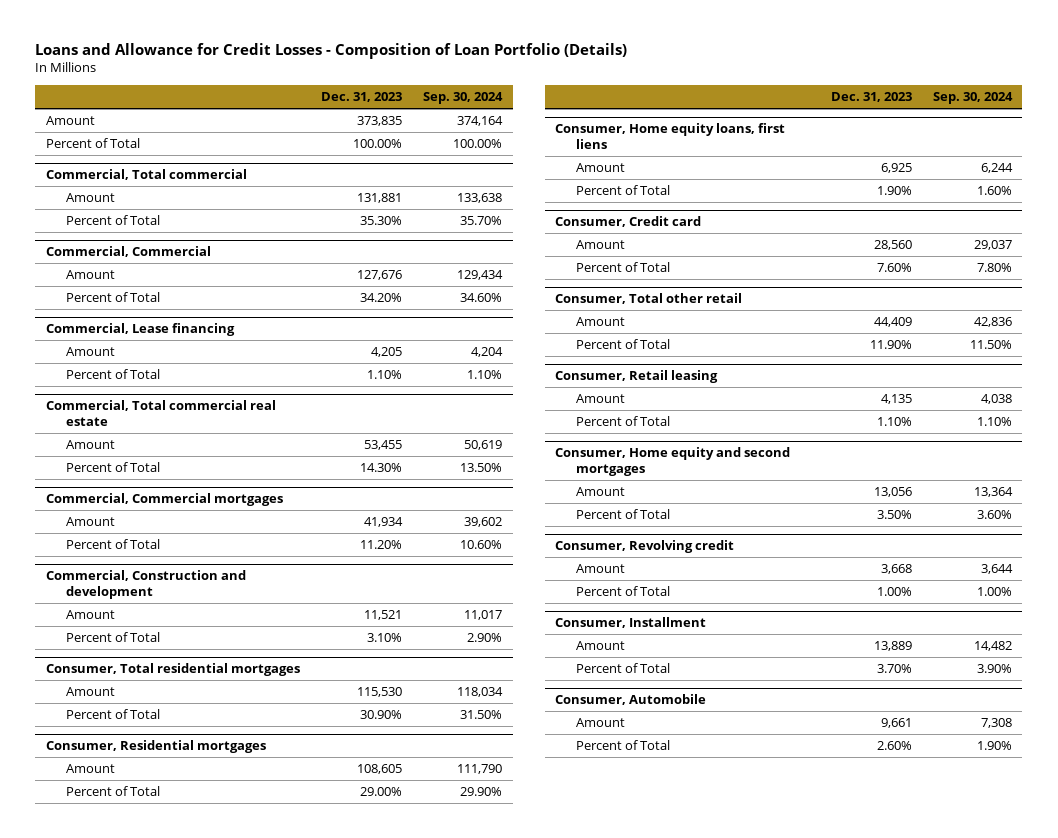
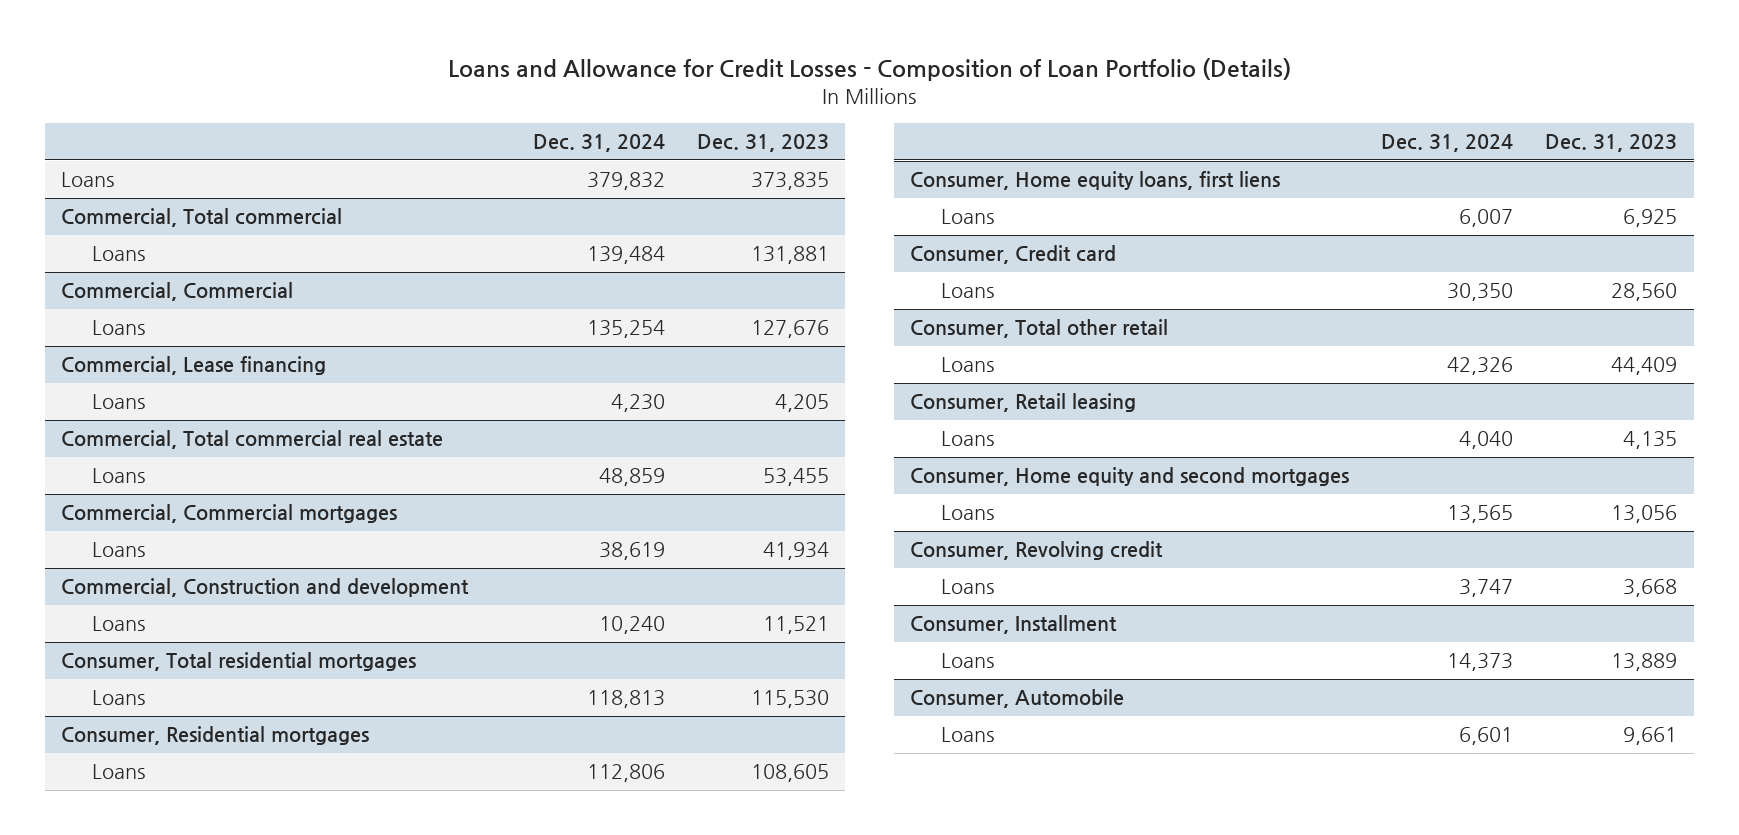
- | Dec. 31, 2023 | Sep. 30, 2024
+ | Dec. 31, 2024 | Dec. 31, 2023
- Amount | 373,835 | 374,164
- Percent of Total | 100.00% | 100.00%
+ Loans | 379,832 | 373,835
@ Commercial, Total commercial
- Amount | 131,881 | 133,638
- Percent of Total | 35.30% | 35.70%
+ Loans | 139,484 | 131,881
@ Commercial, Commercial
- Amount | 127,676 | 129,434
- Percent of Total | 34.20% | 34.60%
+ Loans | 135,254 | 127,676
@ Commercial, Lease financing
- Amount | 4,205 | 4,204
- Percent of Total | 1.10% | 1.10%
+ Loans | 4,230 | 4,205
@ Commercial, Total commercial real estate
- Amount | 53,455 | 50,619
- Percent of Total | 14.30% | 13.50%
+ Loans | 48,859 | 53,455
@ Commercial, Commercial mortgages
- Amount | 41,934 | 39,602
- Percent of Total | 11.20% | 10.60%
+ Loans | 38,619 | 41,934
@ Commercial, Construction and development
- Amount | 11,521 | 11,017
- Percent of Total | 3.10% | 2.90%
+ Loans | 10,240 | 11,521
@ Consumer, Total residential mortgages
- Amount | 115,530 | 118,034
- Percent of Total | 30.90% | 31.50%
+ Loans | 118,813 | 115,530
@ Consumer, Residential mortgages
- Amount | 108,605 | 111,790
- Percent of Total | 29.00% | 29.90%
+ Loans | 112,806 | 108,605
@ Consumer, Home equity loans, first liens
- Amount | 6,925 | 6,244
- Percent of Total | 1.90% | 1.60%
+ Loans | 6,007 | 6,925
@ Consumer, Credit card
- Amount | 28,560 | 29,037
- Percent of Total | 7.60% | 7.80%
+ Loans | 30,350 | 28,560
@ Consumer, Total other retail
- Amount | 44,409 | 42,836
- Percent of Total | 11.90% | 11.50%
+ Loans | 42,326 | 44,409
@ Consumer, Retail leasing
- Amount | 4,135 | 4,038
- Percent of Total | 1.10% | 1.10%
+ Loans | 4,040 | 4,135
@ Consumer, Home equity and second mortgages
- Amount | 13,056 | 13,364
- Percent of Total | 3.50% | 3.60%
+ Loans | 13,565 | 13,056
@ Consumer, Revolving credit
- Amount | 3,668 | 3,644
- Percent of Total | 1.00% | 1.00%
+ Loans | 3,747 | 3,668
@ Consumer, Installment
- Amount | 13,889 | 14,482
- Percent of Total | 3.70% | 3.90%
+ Loans | 14,373 | 13,889
@ Consumer, Automobile
- Amount | 9,661 | 7,308
- Percent of Total | 2.60% | 1.90%
+ Loans | 6,601 | 9,661

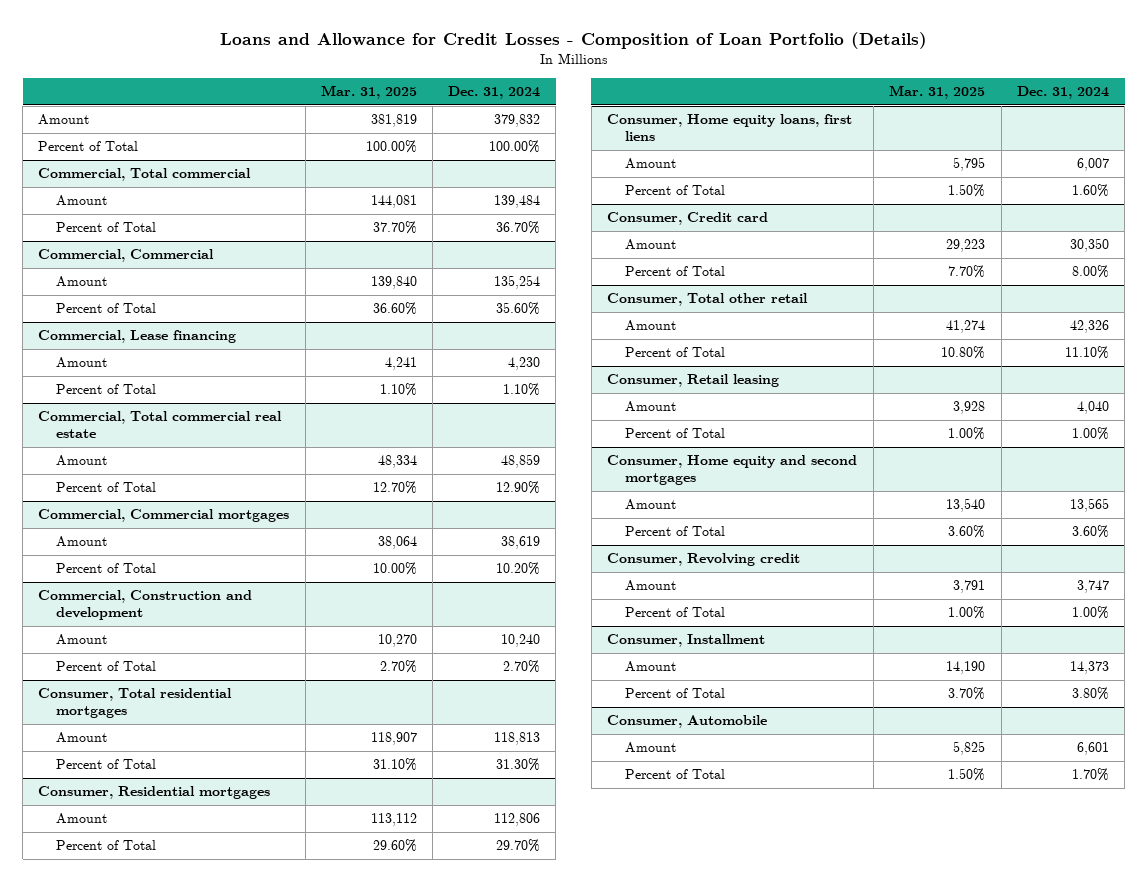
- | Dec. 31, 2024 | Dec. 31, 2023
+ | Mar. 31, 2025 | Dec. 31, 2024
- Loans | 379,832 | 373,835
+ Amount | 381,819 | 379,832
+ Percent of Total | 100.00% | 100.00%
@ Commercial, Total commercial
- Loans | 139,484 | 131,881
+ Amount | 144,081 | 139,484
+ Percent of Total | 37.70% | 36.70%
@ Commercial, Commercial
- Loans | 135,254 | 127,676
+ Amount | 139,840 | 135,254
+ Percent of Total | 36.60% | 35.60%
@ Commercial, Lease financing
- Loans | 4,230 | 4,205
+ Amount | 4,241 | 4,230
+ Percent of Total | 1.10% | 1.10%
@ Commercial, Total commercial real estate
- Loans | 48,859 | 53,455
+ Amount | 48,334 | 48,859
+ Percent of Total | 12.70% | 12.90%
@ Commercial, Commercial mortgages
- Loans | 38,619 | 41,934
+ Amount | 38,064 | 38,619
+ Percent of Total | 10.00% | 10.20%
@ Commercial, Construction and development
- Loans | 10,240 | 11,521
+ Amount | 10,270 | 10,240
+ Percent of Total | 2.70% | 2.70%
@ Consumer, Total residential mortgages
- Loans | 118,813 | 115,530
+ Amount | 118,907 | 118,813
+ Percent of Total | 31.10% | 31.30%
@ Consumer, Residential mortgages
- Loans | 112,806 | 108,605
+ Amount | 113,112 | 112,806
+ Percent of Total | 29.60% | 29.70%
@ Consumer, Home equity loans, first liens
- Loans | 6,007 | 6,925
+ Amount | 5,795 | 6,007
+ Percent of Total | 1.50% | 1.60%
@ Consumer, Credit card
- Loans | 30,350 | 28,560
+ Amount | 29,223 | 30,350
+ Percent of Total | 7.70% | 8.00%
@ Consumer, Total other retail
- Loans | 42,326 | 44,409
+ Amount | 41,274 | 42,326
+ Percent of Total | 10.80% | 11.10%
@ Consumer, Retail leasing
- Loans | 4,040 | 4,135
+ Amount | 3,928 | 4,040
+ Percent of Total | 1.00% | 1.00%
@ Consumer, Home equity and second mortgages
- Loans | 13,565 | 13,056
+ Amount | 13,540 | 13,565
+ Percent of Total | 3.60% | 3.60%
@ Consumer, Revolving credit
- Loans | 3,747 | 3,668
+ Amount | 3,791 | 3,747
+ Percent of Total | 1.00% | 1.00%
@ Consumer, Installment
- Loans | 14,373 | 13,889
+ Amount | 14,190 | 14,373
+ Percent of Total | 3.70% | 3.80%
@ Consumer, Automobile
- Loans | 6,601 | 9,661
+ Amount | 5,825 | 6,601
+ Percent of Total | 1.50% | 1.70%

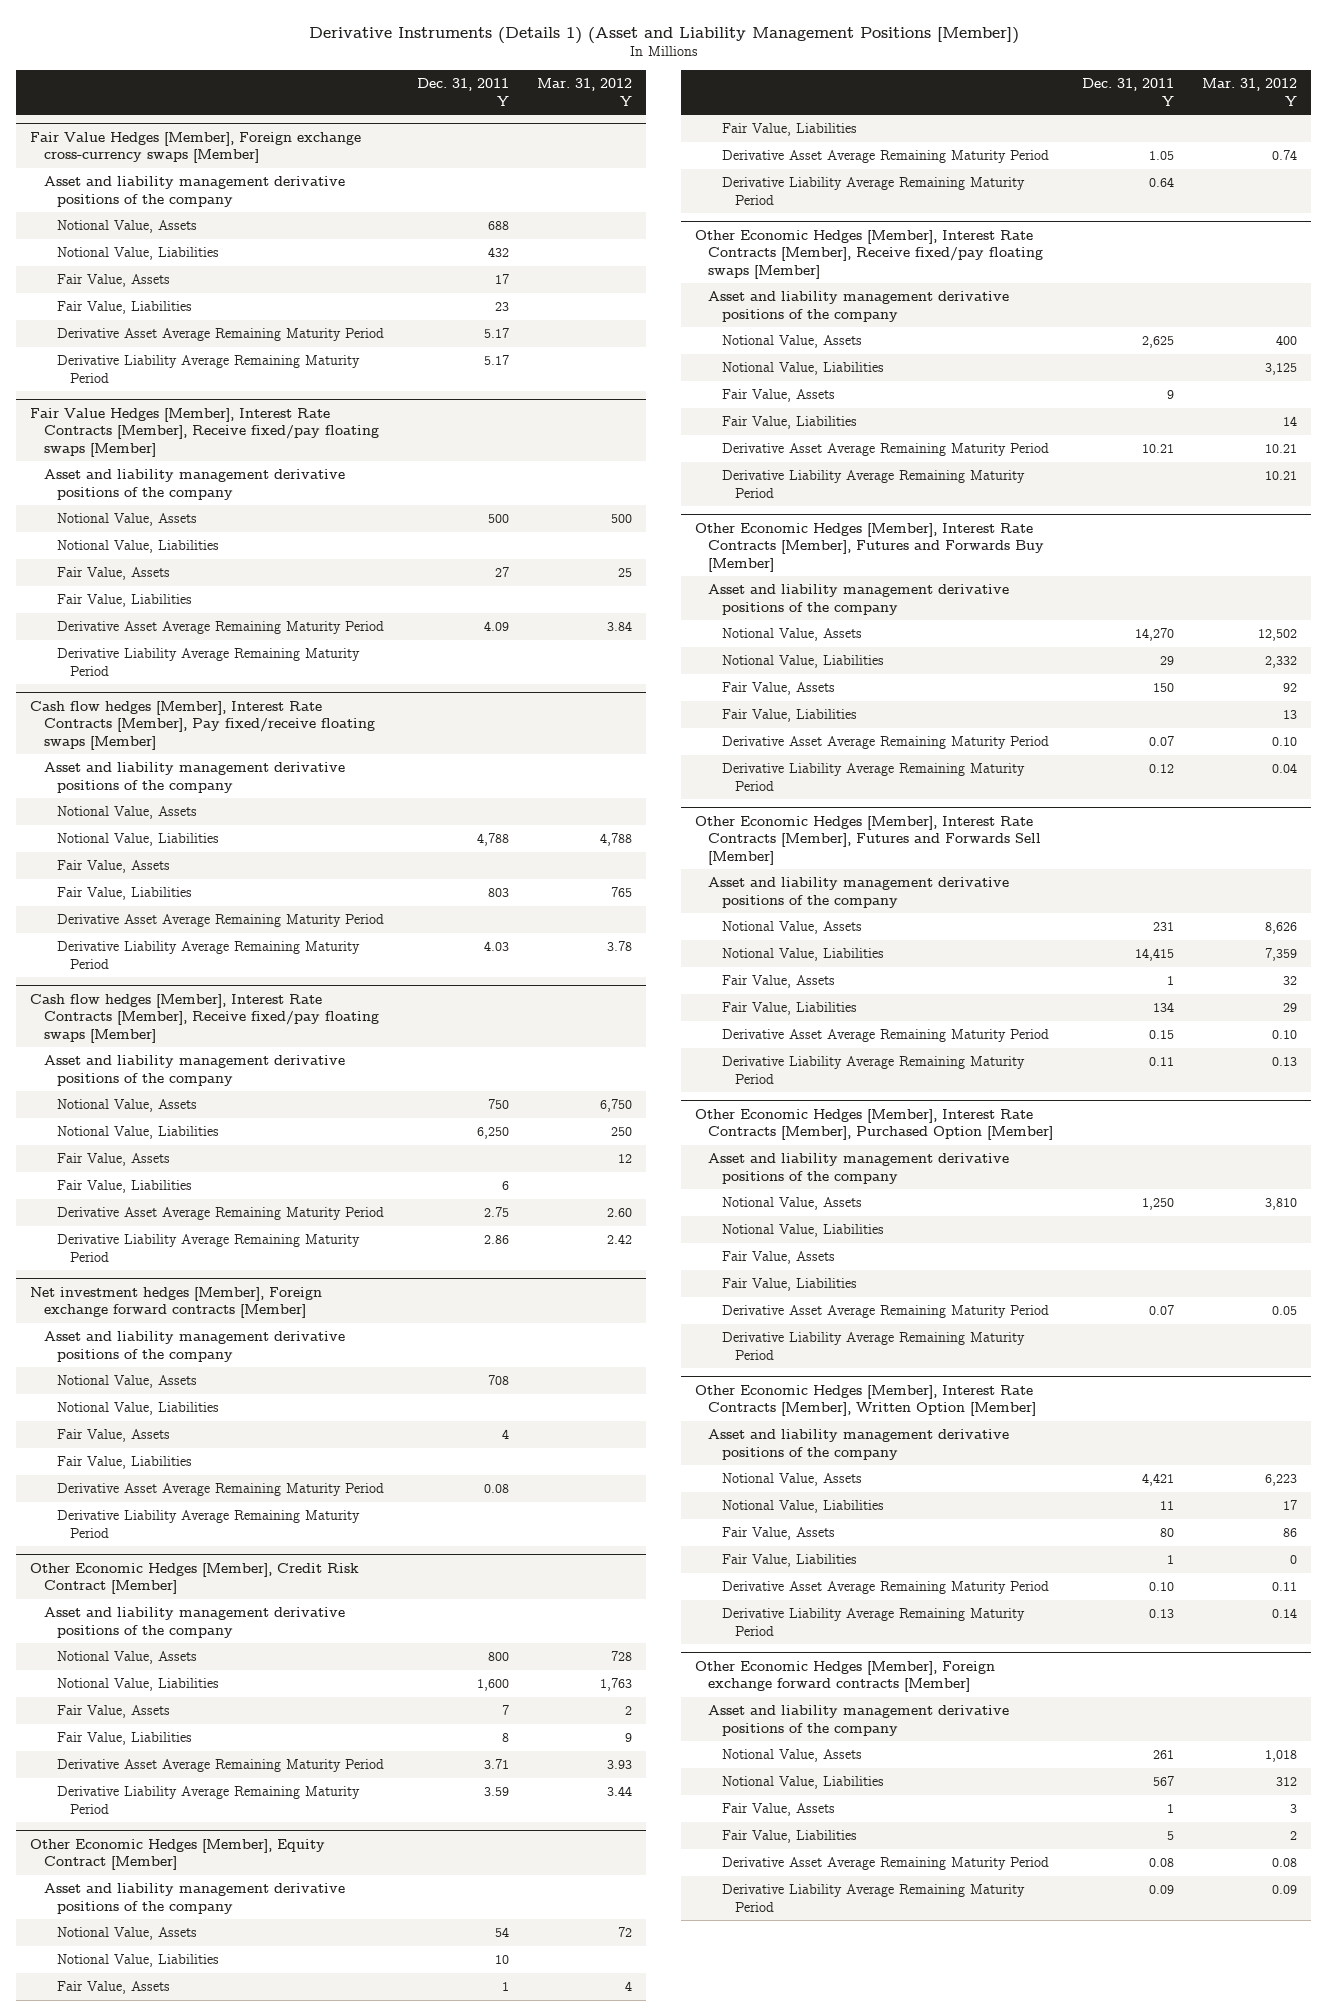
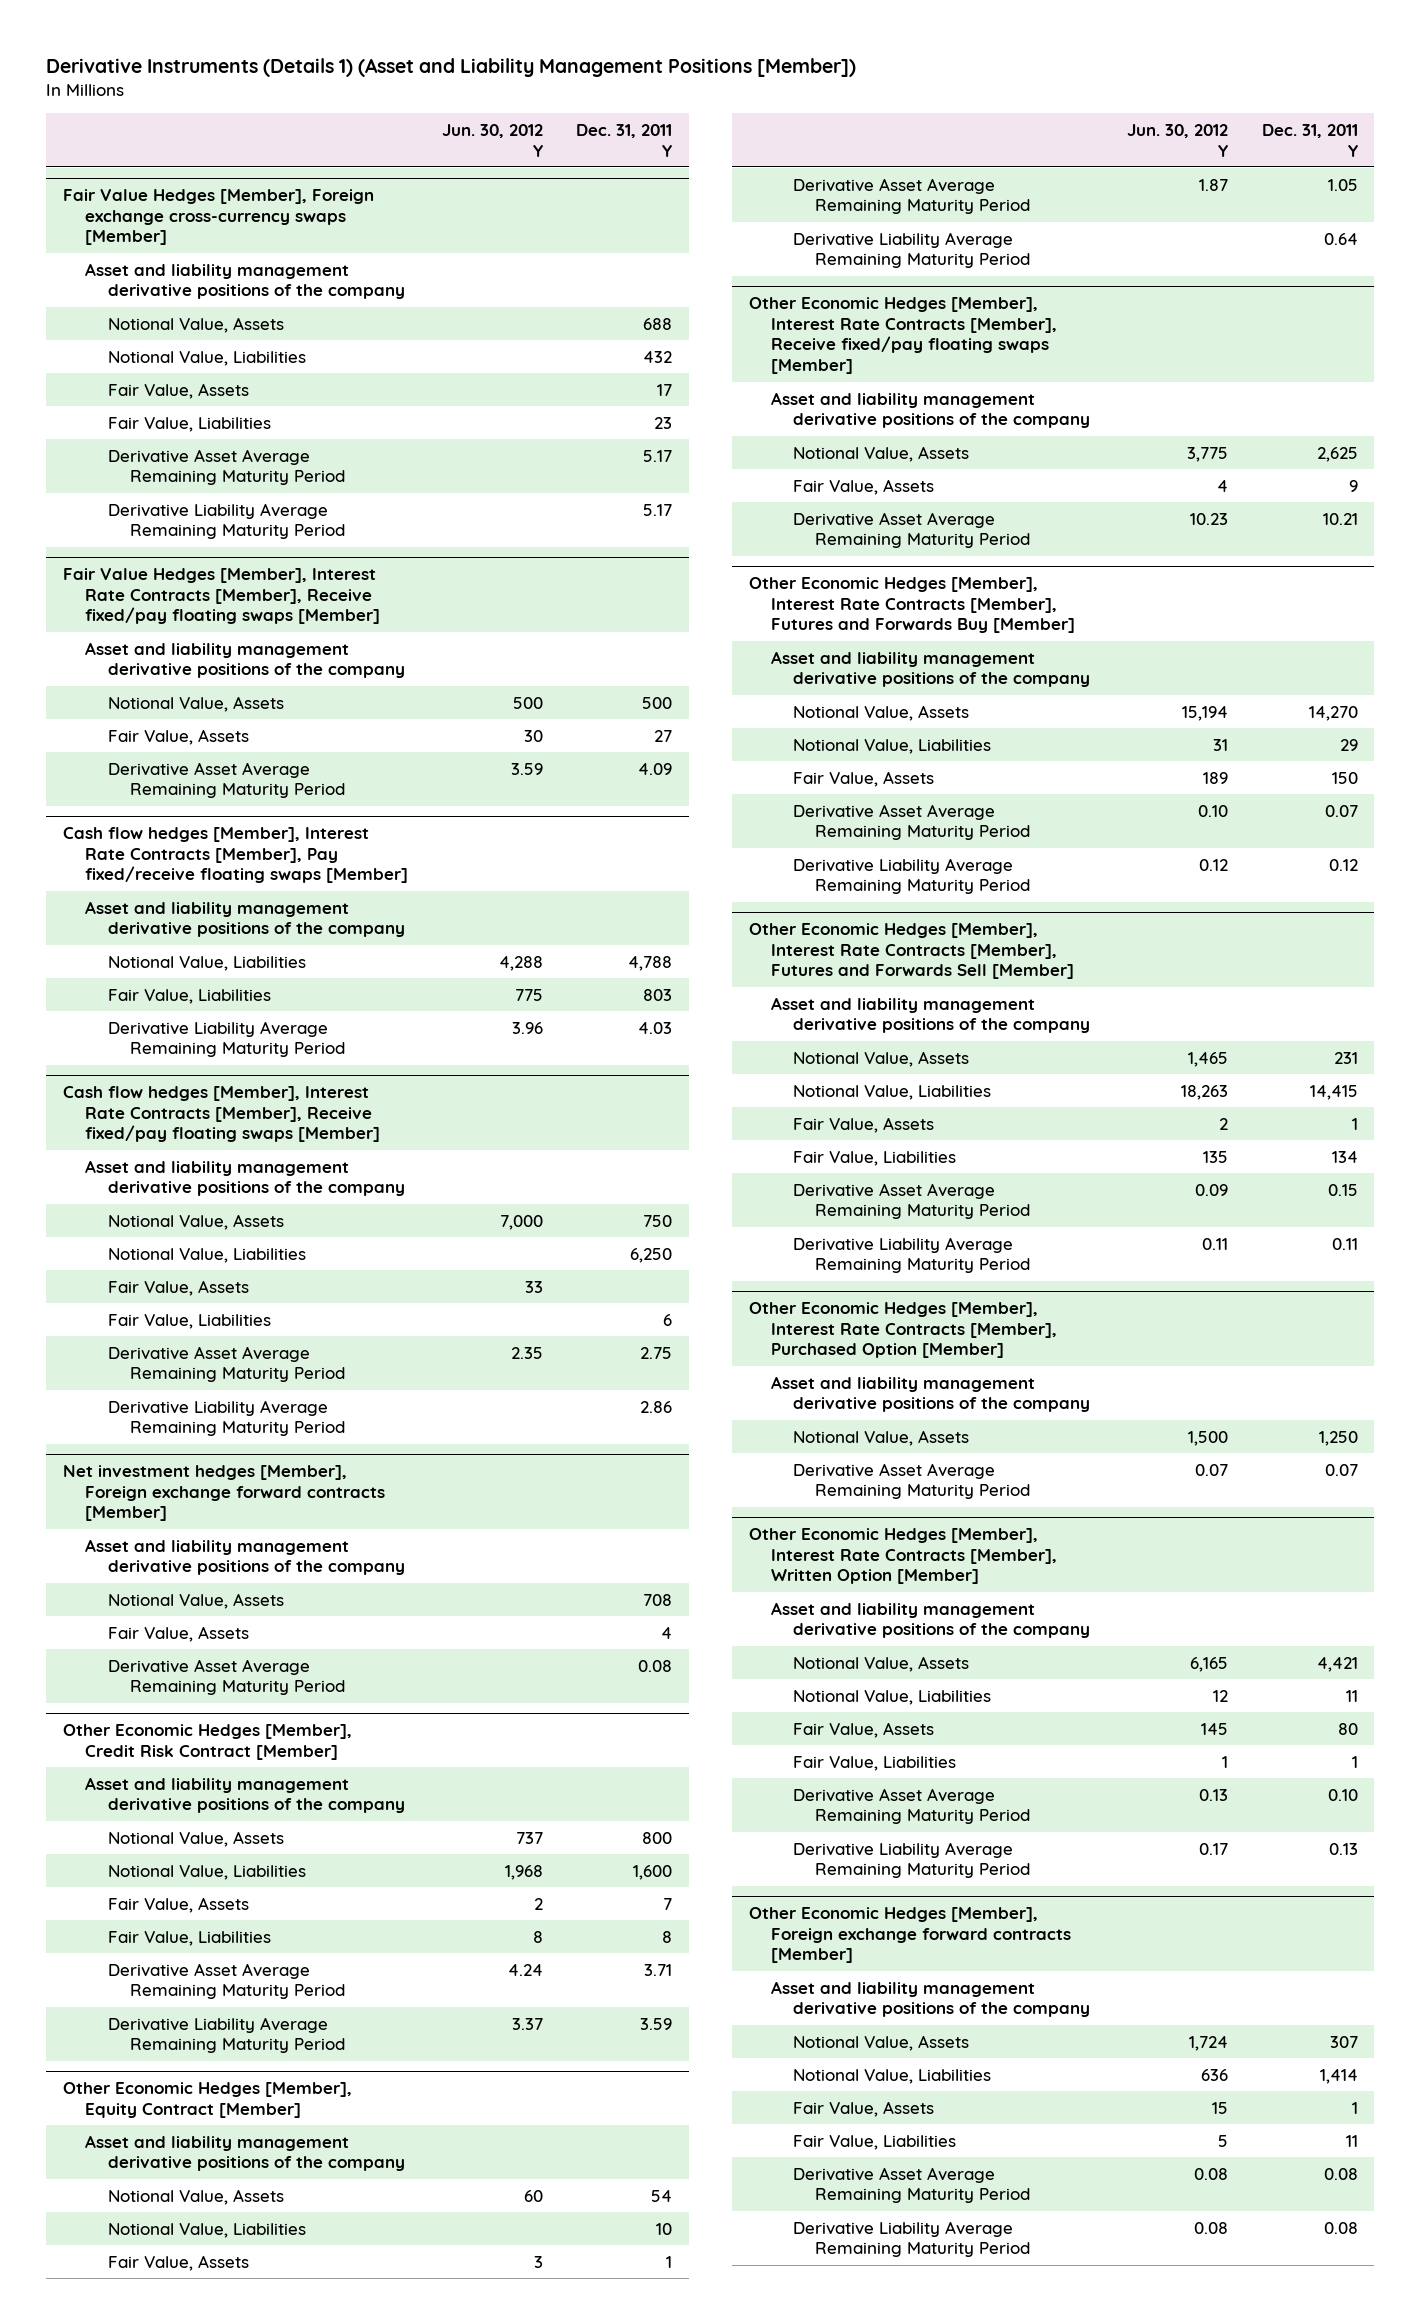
- | Dec. 31, 2011 Y | Mar. 31, 2012 Y
+ | Jun. 30, 2012 Y | Dec. 31, 2011 Y
@ Fair Value Hedges [Member], Interest Rate Contracts [Member], Receive fixed/pay floating swaps [Member]
- Notional Value, Liabilities
- Fair Value, Liabilities
- Derivative Liability Average Remaining Maturity Period
@ Cash flow hedges [Member], Interest Rate Contracts [Member], Pay fixed/receive floating swaps [Member]
- Notional Value, Assets
- Fair Value, Assets
- Derivative Asset Average Remaining Maturity Period
@ Net investment hedges [Member], Foreign exchange forward contracts [Member]
- Notional Value, Liabilities
- Fair Value, Liabilities
- Derivative Liability Average Remaining Maturity Period
@ Other Economic Hedges [Member], Equity Contract [Member]
- Fair Value, Liabilities
@ Other Economic Hedges [Member], Interest Rate Contracts [Member], Receive fixed/pay floating swaps [Member]
- Notional Value, Liabilities | | 3,125
- Fair Value, Liabilities | | 14
- Derivative Liability Average Remaining Maturity Period | | 10.21
@ Other Economic Hedges [Member], Interest Rate Contracts [Member], Futures and Forwards Buy [Member]
- Fair Value, Liabilities | | 13
@ Other Economic Hedges [Member], Interest Rate Contracts [Member], Purchased Option [Member]
- Notional Value, Liabilities
- Fair Value, Assets
- Fair Value, Liabilities
- Derivative Liability Average Remaining Maturity Period
@ Other Economic Hedges [Member], Foreign exchange forward contracts [Member]
- Notional Value, Assets | 261 | 1,018
- Notional Value, Liabilities | 567 | 312
+ Notional Value, Assets | 1,724 | 307
+ Notional Value, Liabilities | 636 | 1,414
- Fair Value, Liabilities | 5 | 2
+ Fair Value, Liabilities | 5 | 11
- Derivative Liability Average Remaining Maturity Period | 0.09 | 0.09
+ Derivative Liability Average Remaining Maturity Period | 0.08 | 0.08

